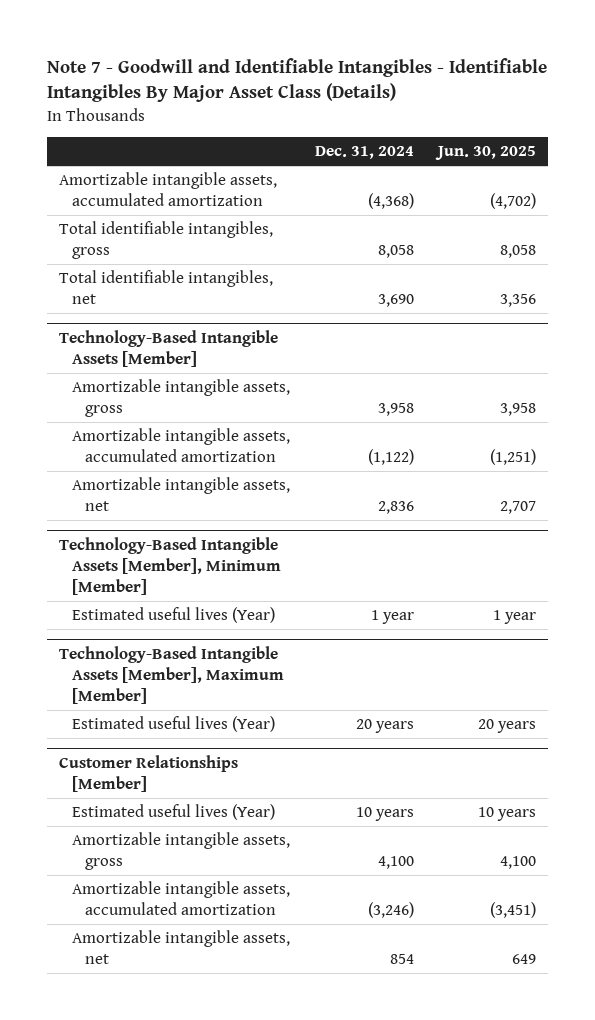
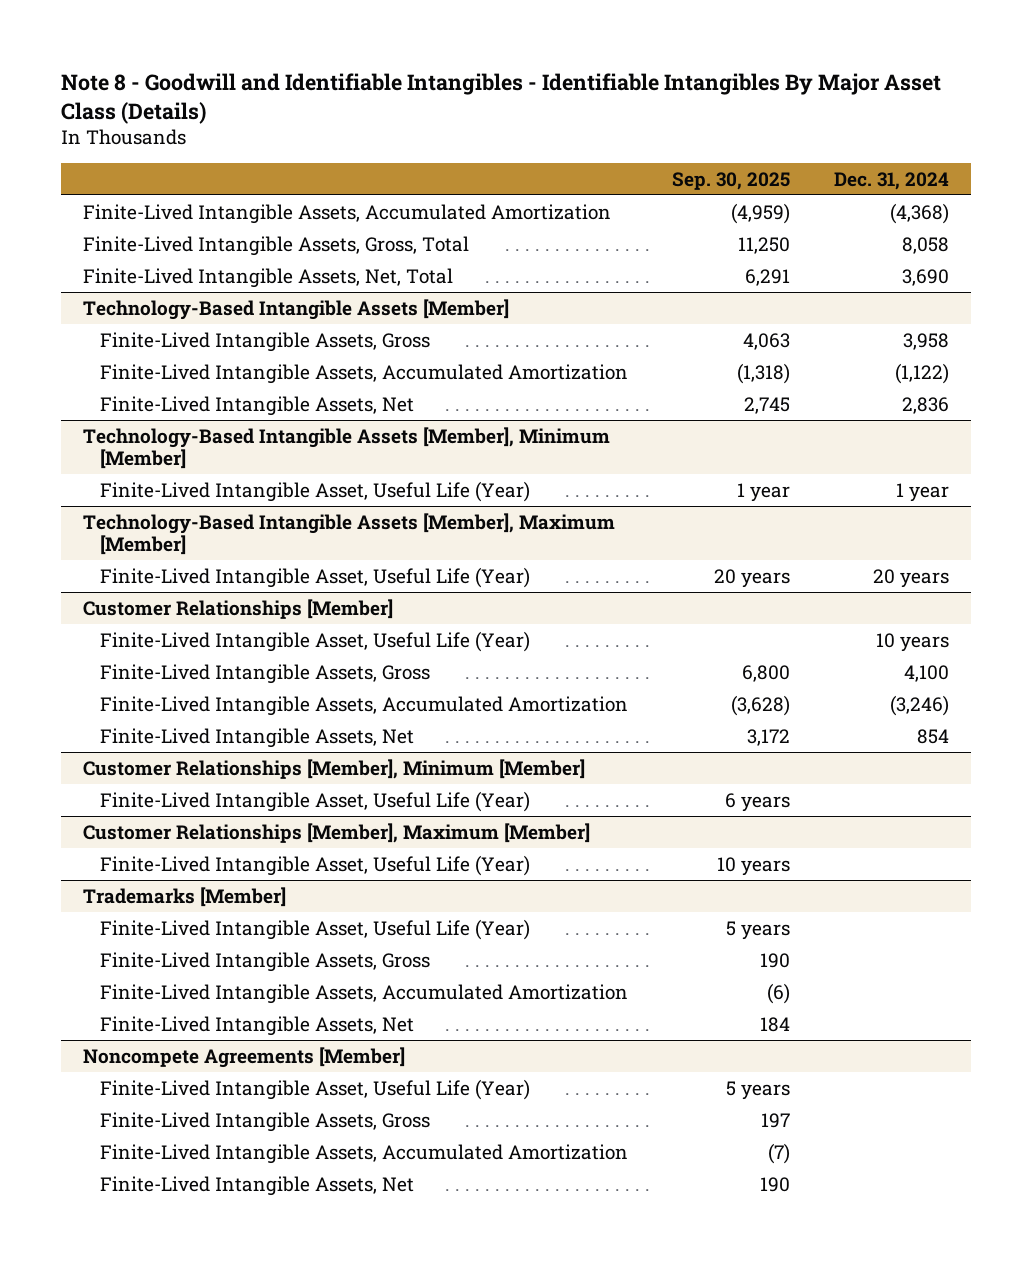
- Note 7 - Goodwill and Identifiable Intangibles - Identifiable Intangibles By Major Asset Class (Details)
+ Note 8 - Goodwill and Identifiable Intangibles - Identifiable Intangibles By Major Asset Class (Details)
- | Dec. 31, 2024 | Jun. 30, 2025
+ | Sep. 30, 2025 | Dec. 31, 2024
- Amortizable intangible assets, accumulated amortization | (4,368) | (4,702)
- Total identifiable intangibles, gross | 8,058 | 8,058
- Total identifiable intangibles, net | 3,690 | 3,356
+ Finite-Lived Intangible Assets, Accumulated Amortization | (4,959) | (4,368)
+ Finite-Lived Intangible Assets, Gross, Total | 11,250 | 8,058
+ Finite-Lived Intangible Assets, Net, Total | 6,291 | 3,690
@ Technology-Based Intangible Assets [Member]
- Amortizable intangible assets, gross | 3,958 | 3,958
- Amortizable intangible assets, accumulated amortization | (1,122) | (1,251)
- Amortizable intangible assets, net | 2,836 | 2,707
+ Finite-Lived Intangible Assets, Gross | 4,063 | 3,958
+ Finite-Lived Intangible Assets, Accumulated Amortization | (1,318) | (1,122)
+ Finite-Lived Intangible Assets, Net | 2,745 | 2,836
@ Technology-Based Intangible Assets [Member], Minimum [Member]
- Estimated useful lives (Year) | 1 year | 1 year
+ Finite-Lived Intangible Asset, Useful Life (Year) | 1 year | 1 year
@ Technology-Based Intangible Assets [Member], Maximum [Member]
- Estimated useful lives (Year) | 20 years | 20 years
+ Finite-Lived Intangible Asset, Useful Life (Year) | 20 years | 20 years
@ Customer Relationships [Member]
- Estimated useful lives (Year) | 10 years | 10 years
- Amortizable intangible assets, gross | 4,100 | 4,100
- Amortizable intangible assets, accumulated amortization | (3,246) | (3,451)
- Amortizable intangible assets, net | 854 | 649
+ Finite-Lived Intangible Asset, Useful Life (Year) | | 10 years
+ Finite-Lived Intangible Assets, Gross | 6,800 | 4,100
+ Finite-Lived Intangible Assets, Accumulated Amortization | (3,628) | (3,246)
+ Finite-Lived Intangible Assets, Net | 3,172 | 854
+ Customer Relationships [Member], Minimum [Member]
+ Finite-Lived Intangible Asset, Useful Life (Year) | 6 years |
+ Customer Relationships [Member], Maximum [Member]
+ Finite-Lived Intangible Asset, Useful Life (Year) | 10 years |
+ Trademarks [Member]
+ Finite-Lived Intangible Asset, Useful Life (Year) | 5 years |
+ Finite-Lived Intangible Assets, Gross | 190 |
+ Finite-Lived Intangible Assets, Accumulated Amortization | (6) |
+ Finite-Lived Intangible Assets, Net | 184 |
+ Noncompete Agreements [Member]
+ Finite-Lived Intangible Asset, Useful Life (Year) | 5 years |
+ Finite-Lived Intangible Assets, Gross | 197 |
+ Finite-Lived Intangible Assets, Accumulated Amortization | (7) |
+ Finite-Lived Intangible Assets, Net | 190 |

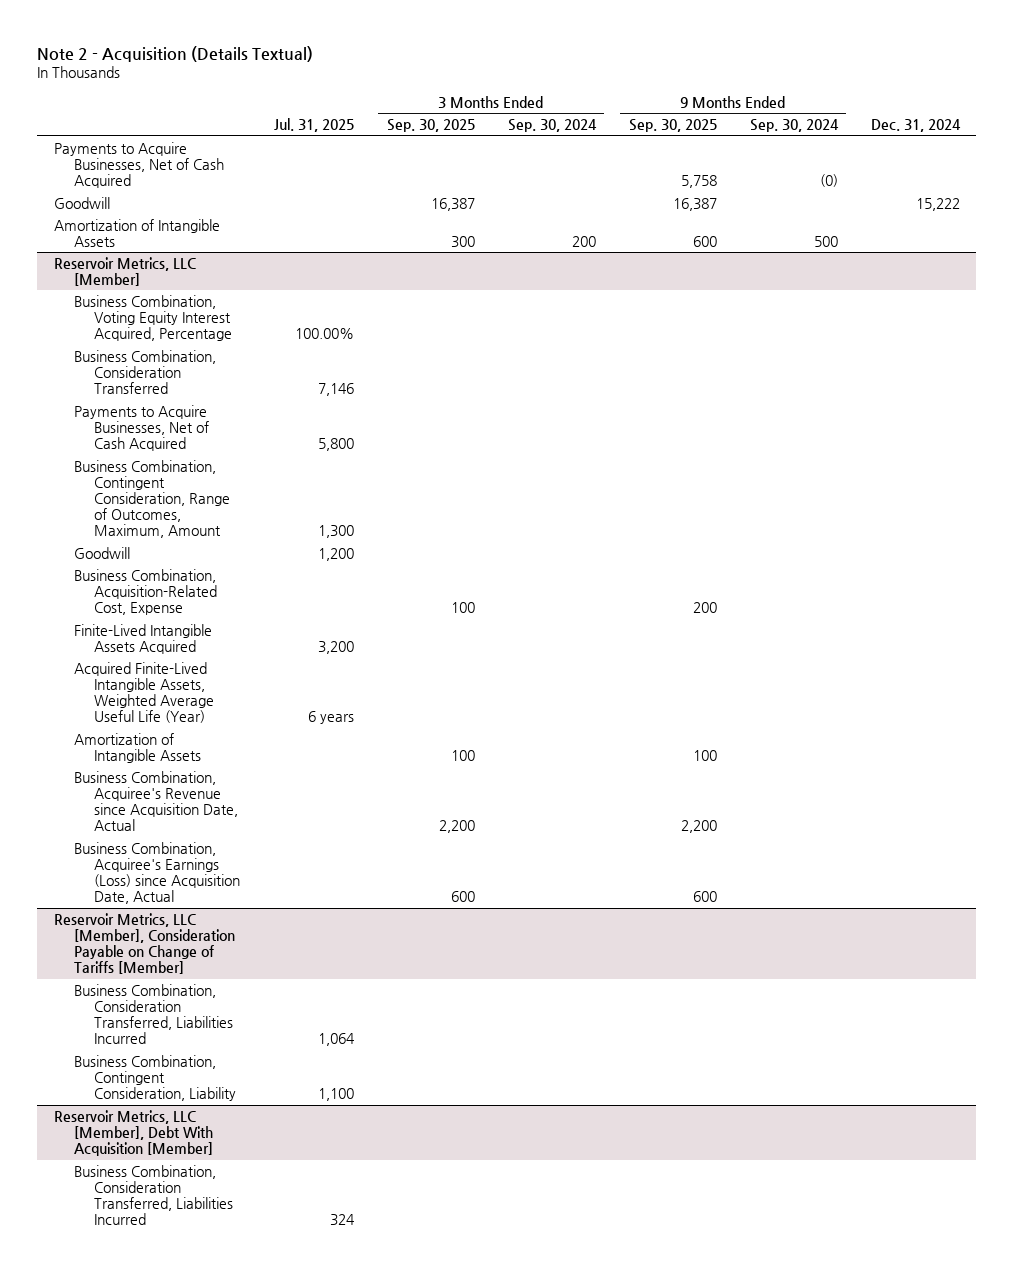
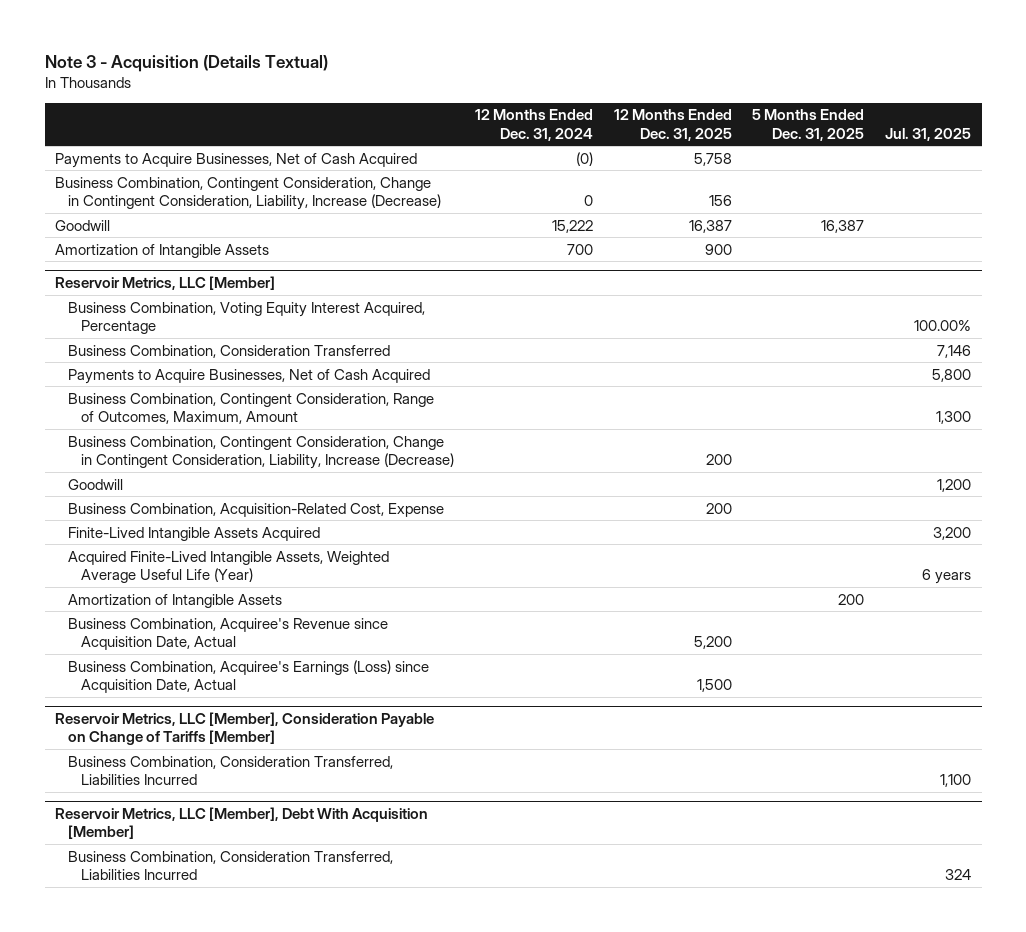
- Note 2 - Acquisition (Details Textual)
+ Note 3 - Acquisition (Details Textual)
- | Jul. 31, 2025 | 3 Months Ended Sep. 30, 2025 | 3 Months Ended Sep. 30, 2024 | 9 Months Ended Sep. 30, 2025 | 9 Months Ended Sep. 30, 2024 | Dec. 31, 2024
+ | 12 Months Ended Dec. 31, 2024 | 12 Months Ended Dec. 31, 2025 | 5 Months Ended Dec. 31, 2025 | Jul. 31, 2025
+ Business Combination, Contingent Consideration, Change in Contingent Consideration, Liability, Increase (Decrease) | 0 | 156 | |
@ Reservoir Metrics, LLC [Member]
+ Business Combination, Contingent Consideration, Change in Contingent Consideration, Liability, Increase (Decrease) | | 200 | |
@ Reservoir Metrics, LLC [Member], Consideration Payable on Change of Tariffs [Member]
- Business Combination, Consideration Transferred, Liabilities Incurred | 1,064 | | | | |
- Business Combination, Contingent Consideration, Liability | 1,100 | | | | |
+ Business Combination, Consideration Transferred, Liabilities Incurred | | | | 1,100

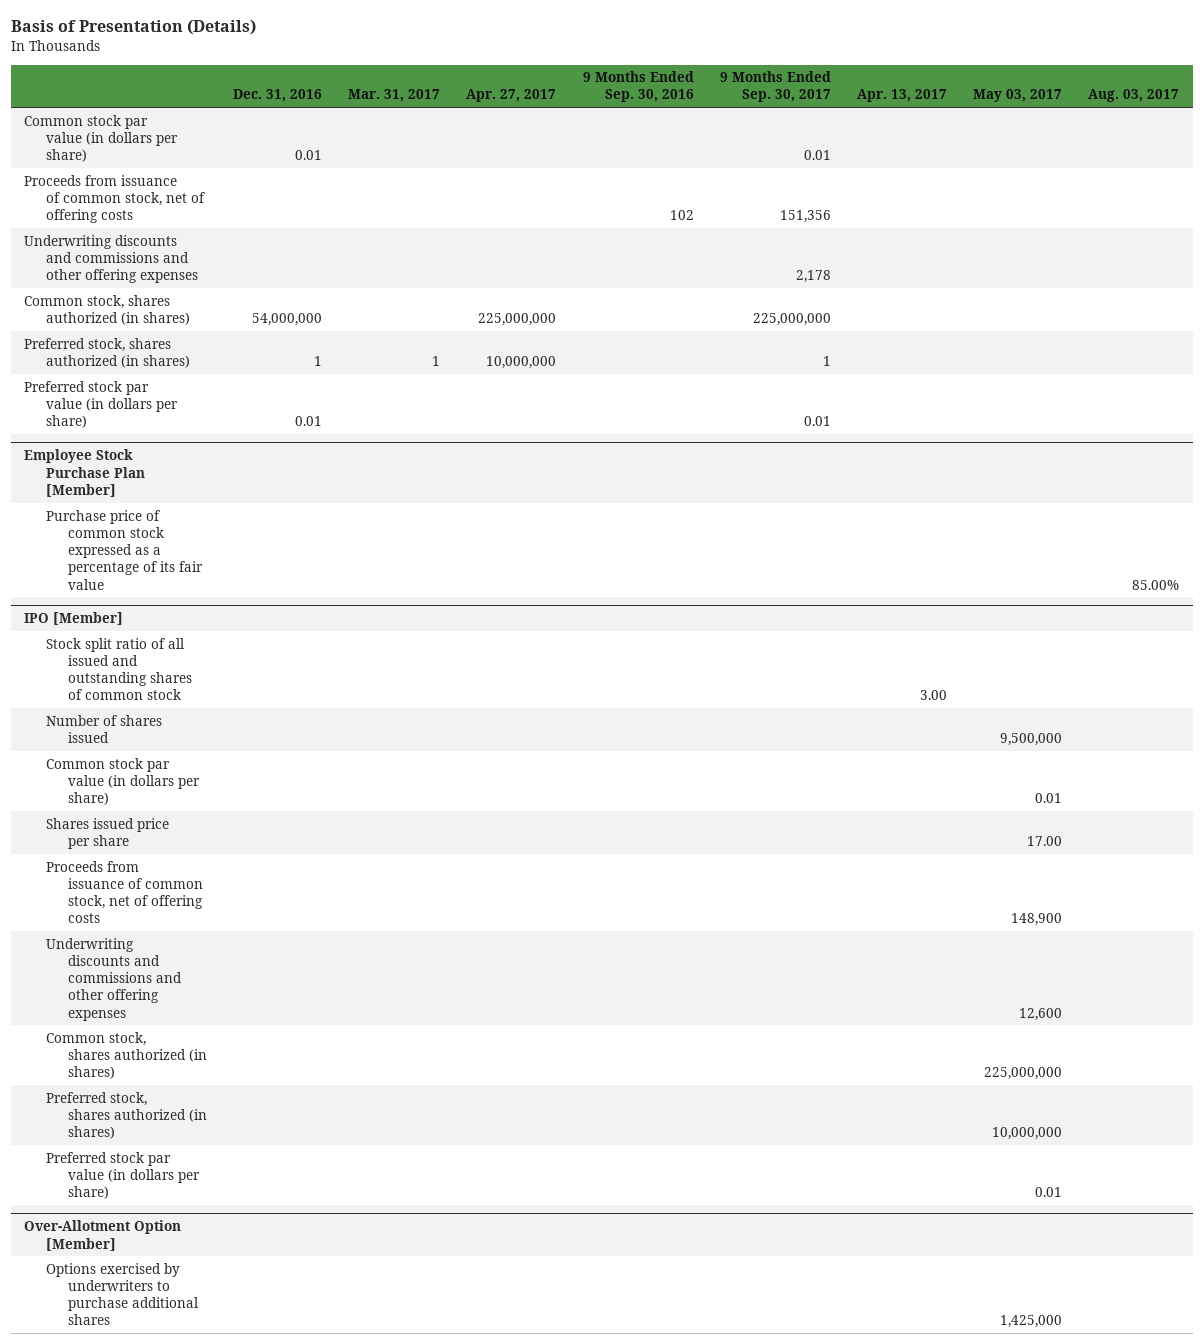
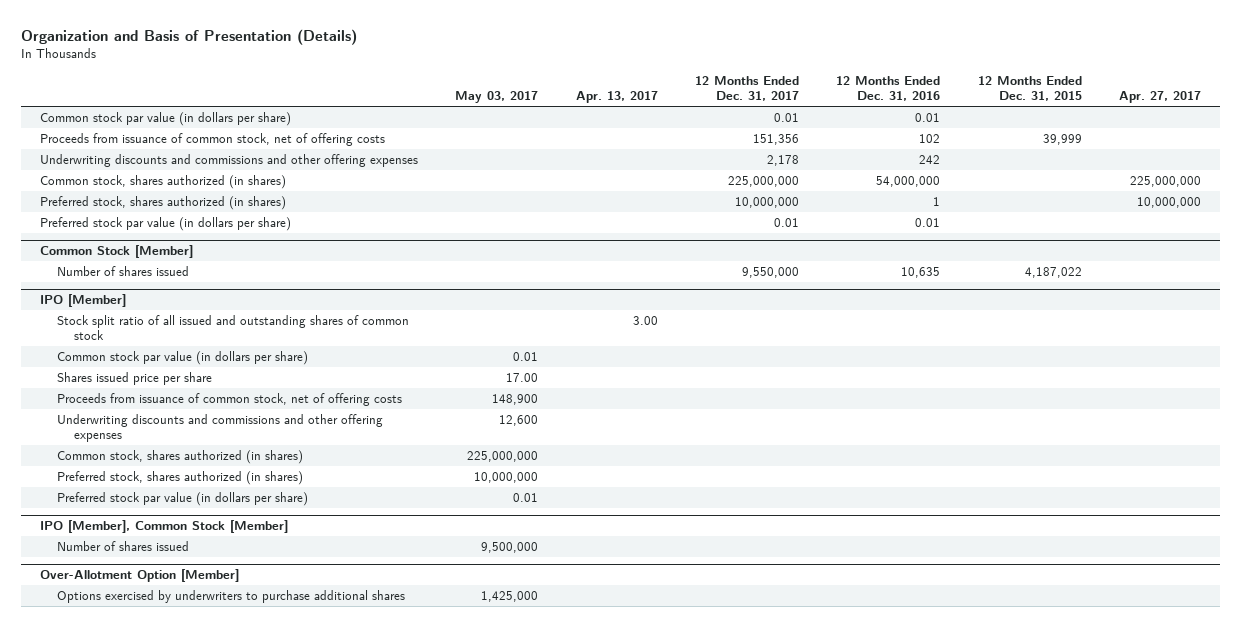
- Basis of Presentation (Details)
+ Organization and Basis of Presentation (Details)
- | Dec. 31, 2016 | Mar. 31, 2017 | Apr. 27, 2017 | 9 Months Ended Sep. 30, 2016 | 9 Months Ended Sep. 30, 2017 | Apr. 13, 2017 | May 03, 2017 | Aug. 03, 2017
+ | May 03, 2017 | Apr. 13, 2017 | 12 Months Ended Dec. 31, 2017 | 12 Months Ended Dec. 31, 2016 | 12 Months Ended Dec. 31, 2015 | Apr. 27, 2017
- Employee Stock Purchase Plan [Member]
- Purchase price of common stock expressed as a percentage of its fair value | | | | | | | | 85.00%
+ Common Stock [Member]
+ Number of shares issued | | | 9,550,000 | 10,635 | 4,187,022 |
@ IPO [Member]
- Number of shares issued | | | | | | | 9,500,000 |
+ IPO [Member], Common Stock [Member]
+ Number of shares issued | 9,500,000 | | | | |

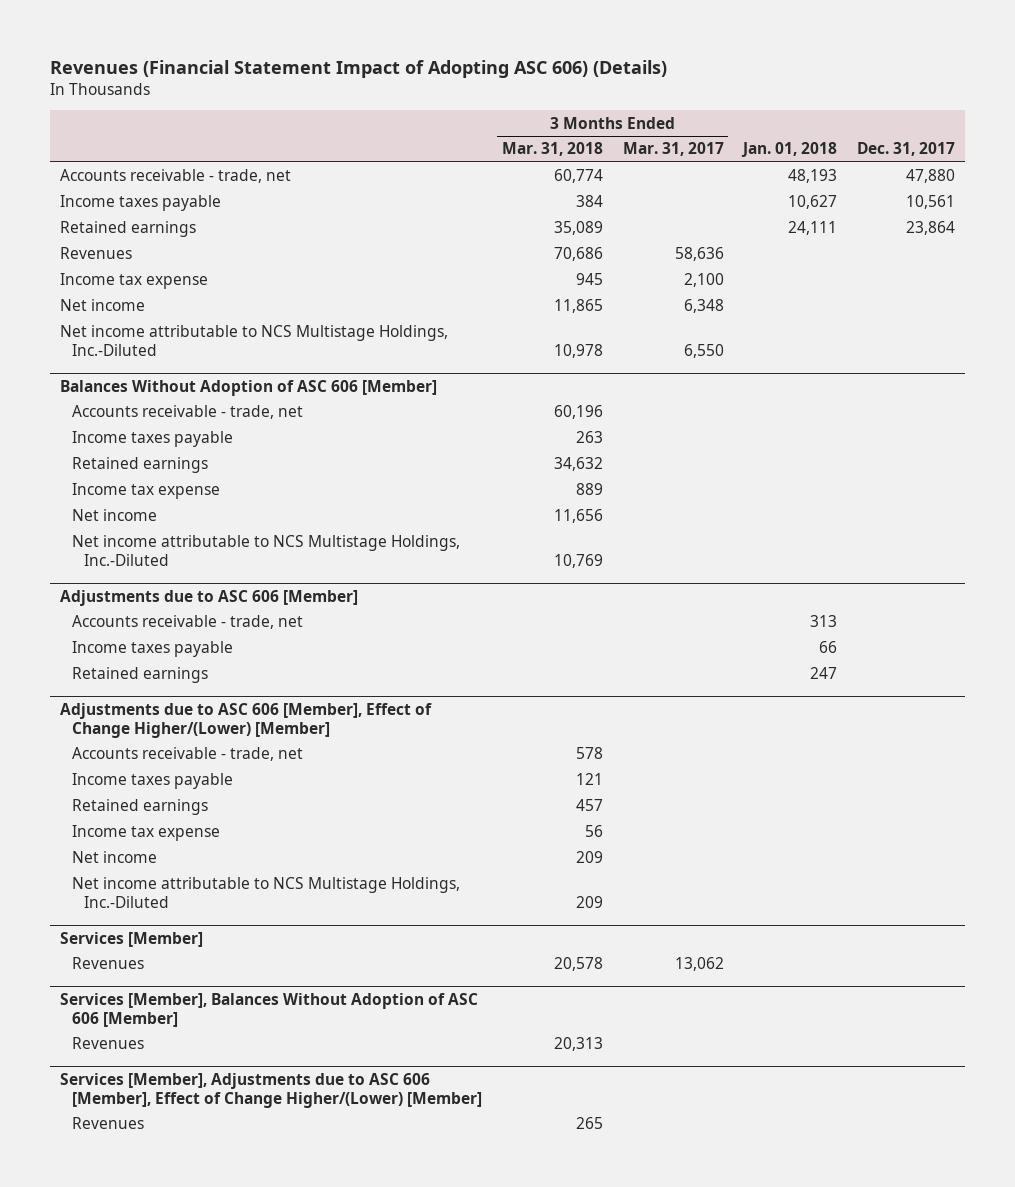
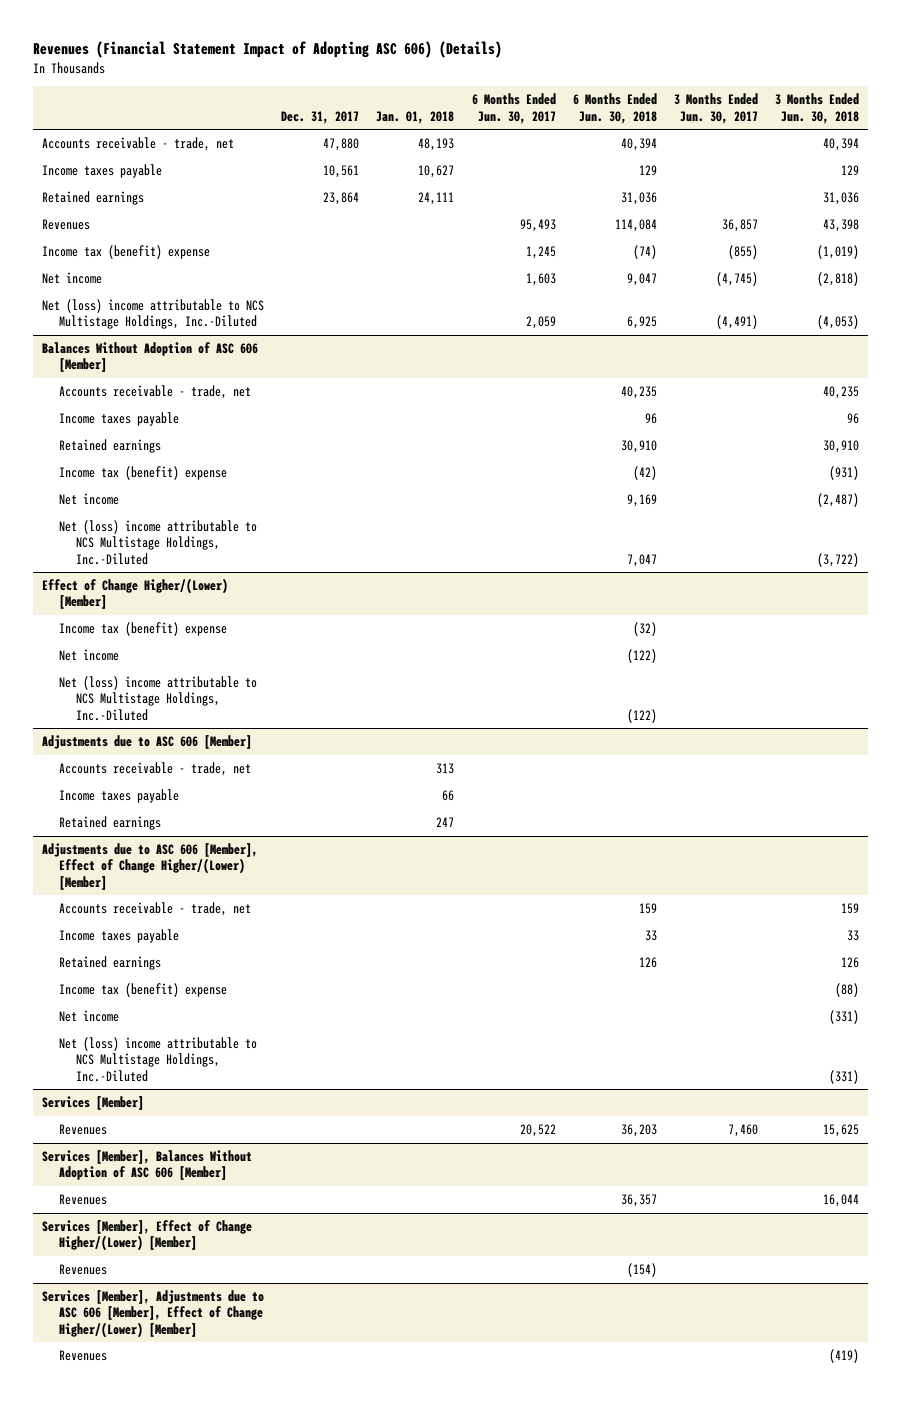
- | 3 Months Ended Mar. 31, 2018 | 3 Months Ended Mar. 31, 2017 | Jan. 01, 2018 | Dec. 31, 2017
+ | Dec. 31, 2017 | Jan. 01, 2018 | 6 Months Ended Jun. 30, 2017 | 6 Months Ended Jun. 30, 2018 | 3 Months Ended Jun. 30, 2017 | 3 Months Ended Jun. 30, 2018
- Income tax expense | 945 | 2,100 | |
+ Income tax (benefit) expense | | | 1,245 | (74) | (855) | (1,019)
- Net income attributable to NCS Multistage Holdings, Inc.-Diluted | 10,978 | 6,550 | |
+ Net (loss) income attributable to NCS Multistage Holdings, Inc.-Diluted | | | 2,059 | 6,925 | (4,491) | (4,053)
@ Balances Without Adoption of ASC 606 [Member]
- Income tax expense | 889 | | |
+ Income tax (benefit) expense | | | | (42) | | (931)
- Net income attributable to NCS Multistage Holdings, Inc.-Diluted | 10,769 | | |
+ Net (loss) income attributable to NCS Multistage Holdings, Inc.-Diluted | | | | 7,047 | | (3,722)
+ Effect of Change Higher/(Lower) [Member]
+ Income tax (benefit) expense | | | | (32) | |
+ Net income | | | | (122) | |
+ Net (loss) income attributable to NCS Multistage Holdings, Inc.-Diluted | | | | (122) | |
@ Adjustments due to ASC 606 [Member], Effect of Change Higher/(Lower) [Member]
- Income tax expense | 56 | | |
+ Income tax (benefit) expense | | | | | | (88)
- Net income attributable to NCS Multistage Holdings, Inc.-Diluted | 209 | | |
+ Net (loss) income attributable to NCS Multistage Holdings, Inc.-Diluted | | | | | | (331)
+ Services [Member], Effect of Change Higher/(Lower) [Member]
+ Revenues | | | | (154) | |

